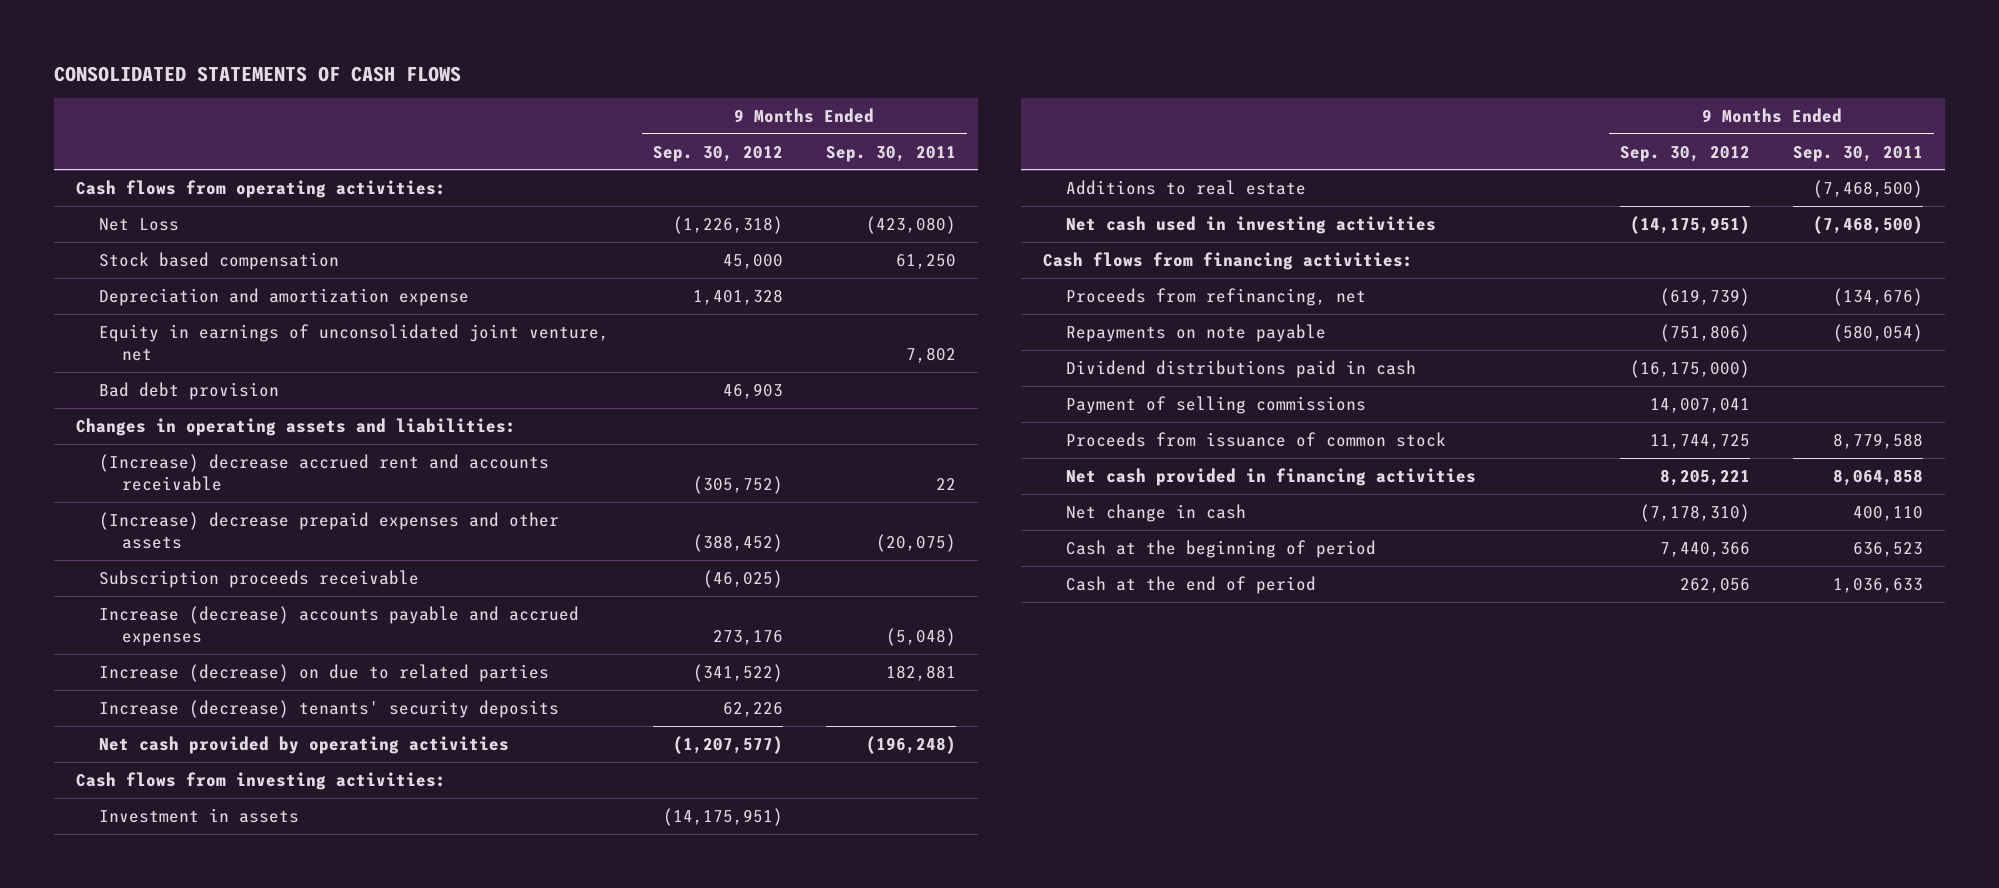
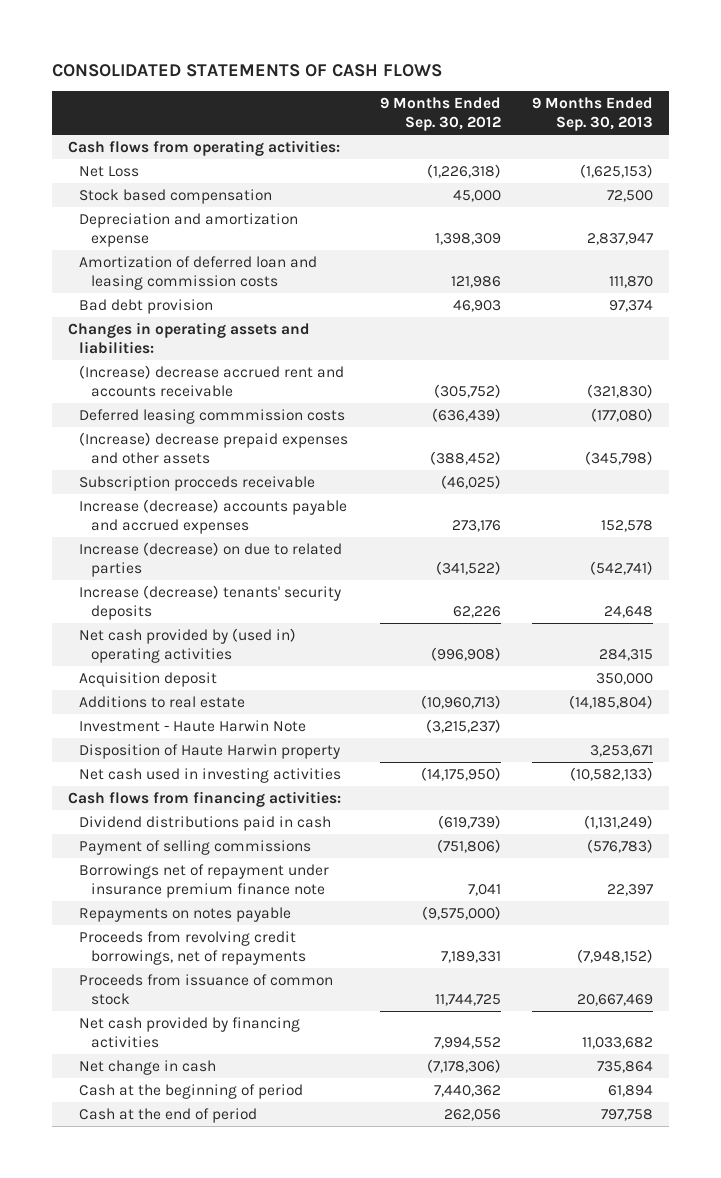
- | 9 Months Ended Sep. 30, 2012 | 9 Months Ended Sep. 30, 2011
+ | 9 Months Ended Sep. 30, 2012 | 9 Months Ended Sep. 30, 2013
- Depreciation and amortization expense | 1,401,328 |
- Equity in earnings of unconsolidated joint venture, net | | 7,802
+ Depreciation and amortization expense | 1,398,309 | 2,837,947
+ Amortization of deferred loan and leasing commission costs | 121,986 | 111,870
+ Deferred leasing commmission costs | (636,439) | (177,080)
- Subscription proceeds receivable | (46,025) |
+ Subscription procceds receivable | (46,025) |
- Net cash provided by operating activities | (1,207,577) | (196,248)
- Cash flows from investing activities:
- Investment in assets | (14,175,951) |
- Additions to real estate | | (7,468,500)
- Net cash used in investing activities | (14,175,951) | (7,468,500)
+ Net cash provided by (used in) operating activities | (996,908) | 284,315
+ Acquisition deposit | | 350,000
+ Additions to real estate | (10,960,713) | (14,185,804)
+ Investment - Haute Harwin Note | (3,215,237) |
+ Disposition of Haute Harwin property | | 3,253,671
+ Net cash used in investing activities | (14,175,950) | (10,582,133)
- Proceeds from refinancing, net | (619,739) | (134,676)
- Repayments on note payable | (751,806) | (580,054)
- Dividend distributions paid in cash | (16,175,000) |
- Payment of selling commissions | 14,007,041 |
+ Dividend distributions paid in cash | (619,739) | (1,131,249)
+ Payment of selling commissions | (751,806) | (576,783)
+ Borrowings net of repayment under insurance premium finance note | 7,041 | 22,397
+ Repayments on notes payable | (9,575,000) |
+ Proceeds from revolving credit borrowings, net of repayments | 7,189,331 | (7,948,152)
- Net cash provided in financing activities | 8,205,221 | 8,064,858
- Net change in cash | (7,178,310) | 400,110
- Cash at the beginning of period | 7,440,366 | 636,523
+ Net cash provided by financing activities | 7,994,552 | 11,033,682
+ Net change in cash | (7,178,306) | 735,864
+ Cash at the beginning of period | 7,440,362 | 61,894

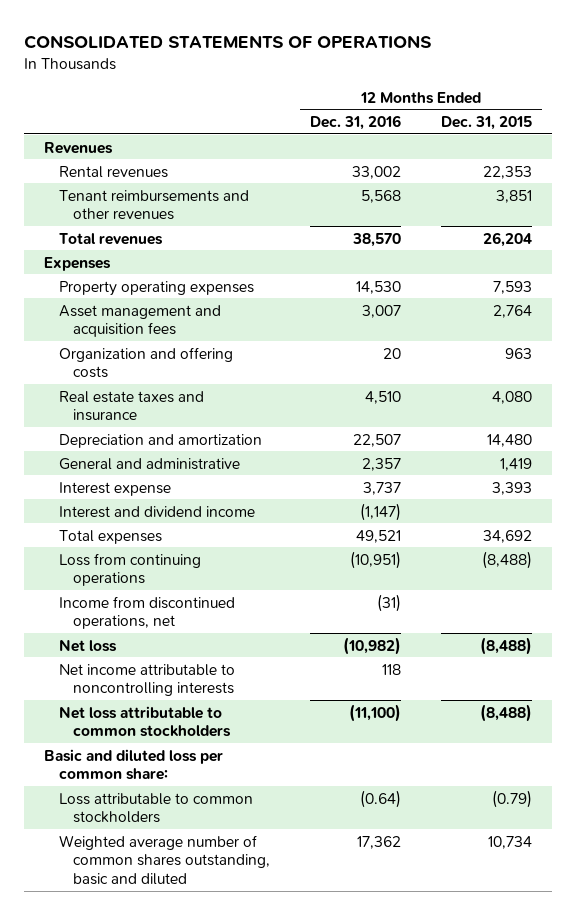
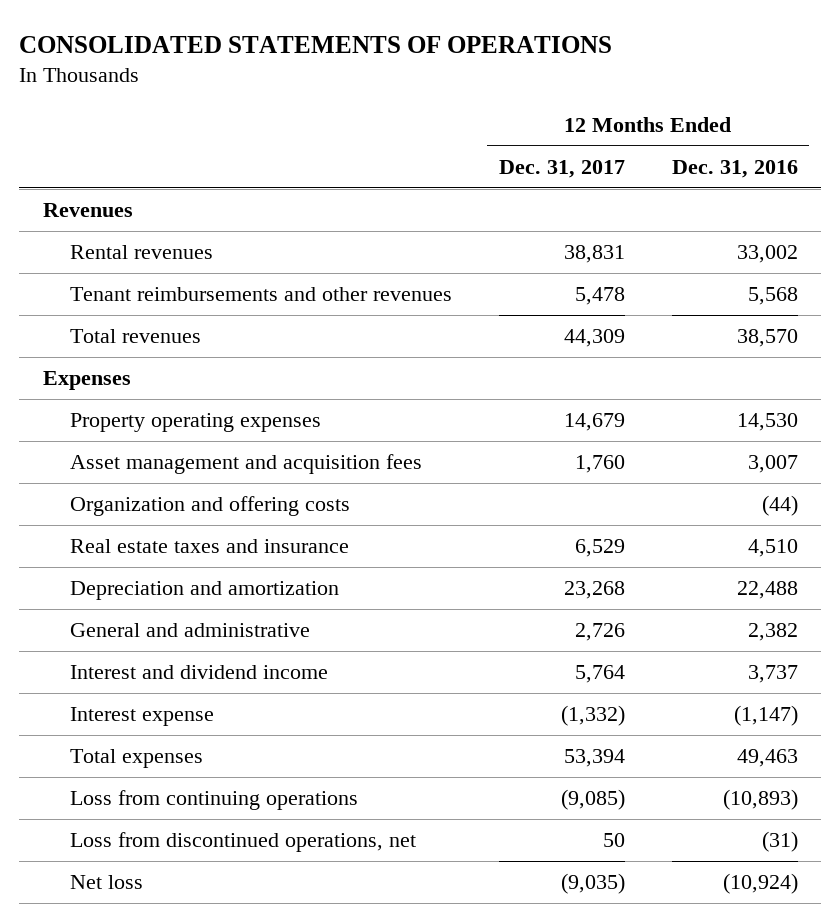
- | 12 Months Ended Dec. 31, 2016 | 12 Months Ended Dec. 31, 2015
+ | 12 Months Ended Dec. 31, 2017 | 12 Months Ended Dec. 31, 2016
- Organization and offering costs | 20 | 963
+ Organization and offering costs | | (44)
- Depreciation and amortization | 22,507 | 14,480
- General and administrative | 2,357 | 1,419
- Interest expense | 3,737 | 3,393
- Interest and dividend income | (1,147) |
- Total expenses | 49,521 | 34,692
- Loss from continuing operations | (10,951) | (8,488)
- Income from discontinued operations, net | (31) |
- Net loss | (10,982) | (8,488)
- Net income attributable to noncontrolling interests | 118 |
- Net loss attributable to common stockholders | (11,100) | (8,488)
- Basic and diluted loss per common share:
- Loss attributable to common stockholders | (0.64) | (0.79)
- Weighted average number of common shares outstanding, basic and diluted | 17,362 | 10,734
+ Depreciation and amortization | 23,268 | 22,488
+ General and administrative | 2,726 | 2,382
+ Interest and dividend income | 5,764 | 3,737
+ Interest expense | (1,332) | (1,147)
+ Total expenses | 53,394 | 49,463
+ Loss from continuing operations | (9,085) | (10,893)
+ Loss from discontinued operations, net | 50 | (31)
+ Net loss | (9,035) | (10,924)

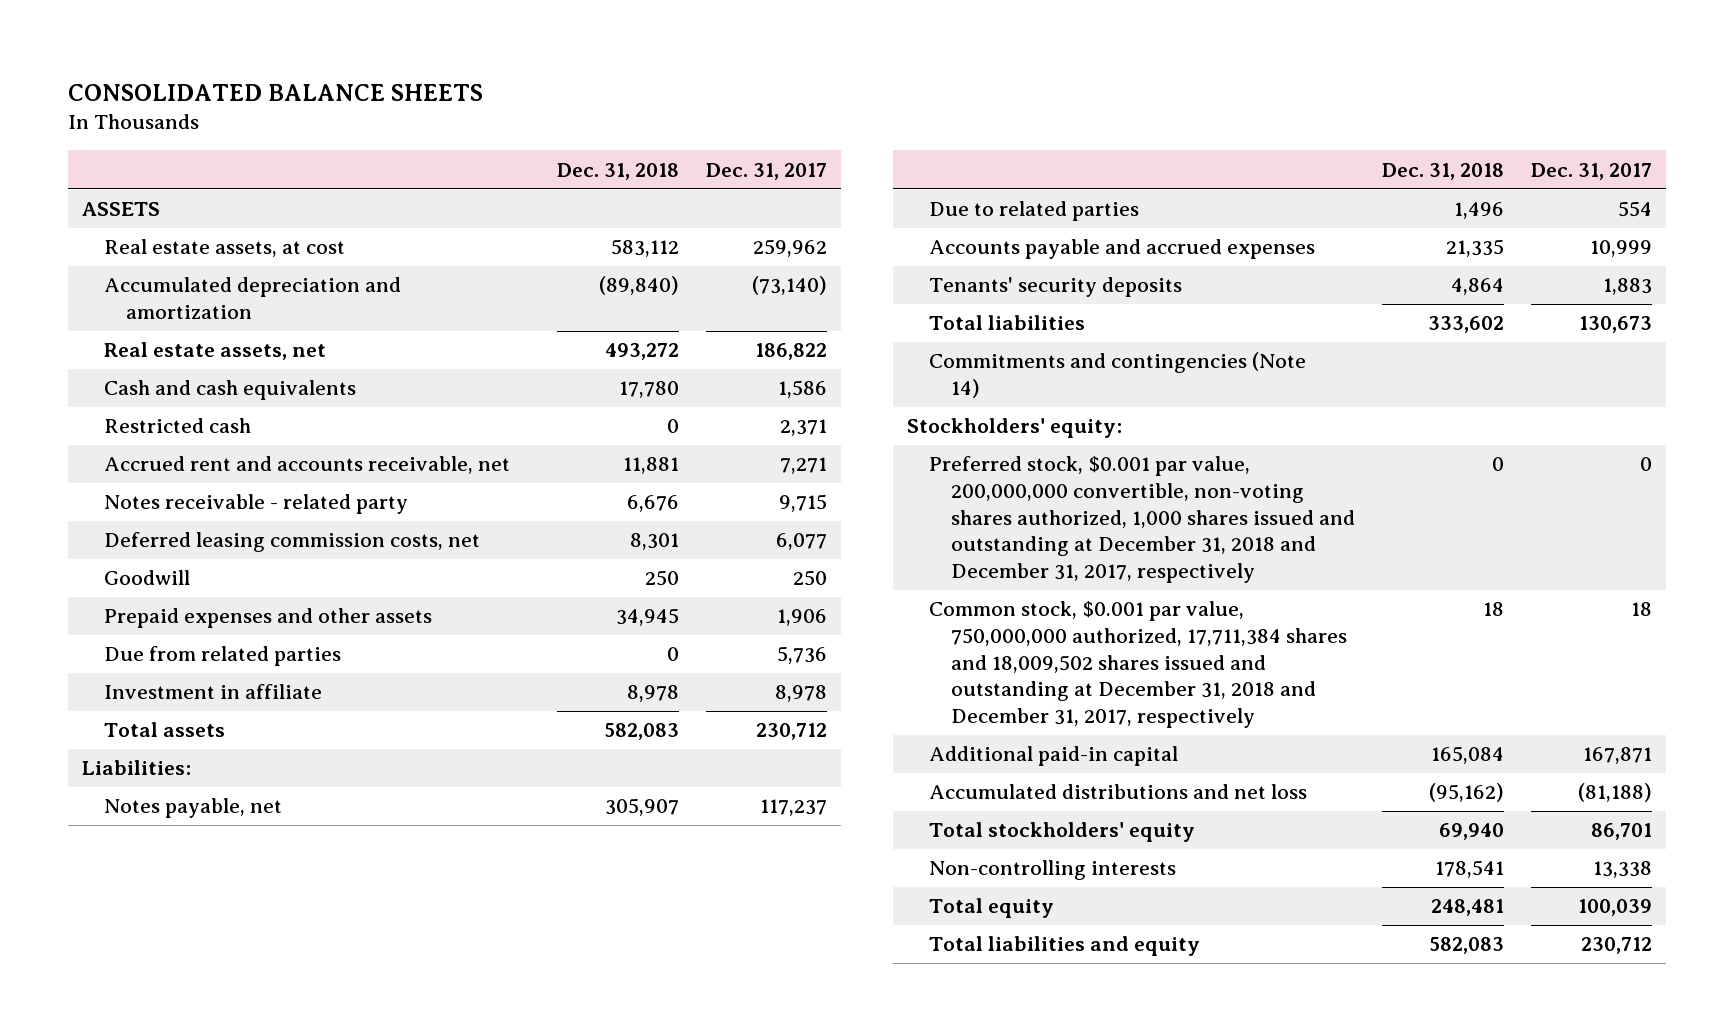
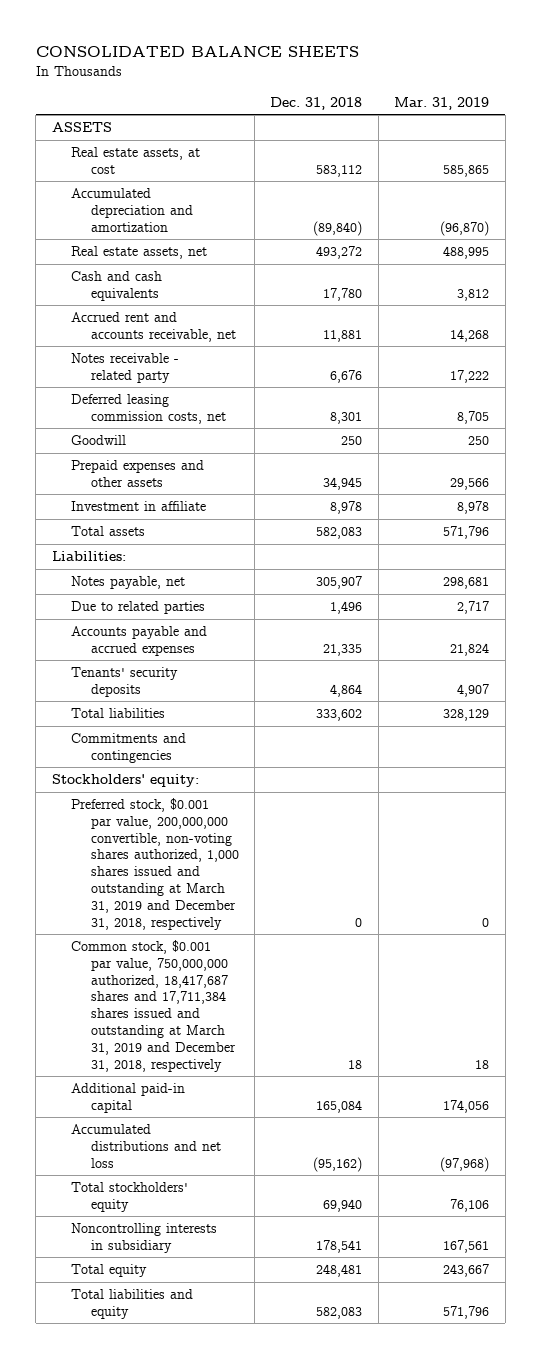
- | Dec. 31, 2018 | Dec. 31, 2017
+ | Dec. 31, 2018 | Mar. 31, 2019
- Restricted cash | 0 | 2,371
- Due from related parties | 0 | 5,736
- Commitments and contingencies (Note 14)
+ Commitments and contingencies
- Preferred stock, $0.001 par value, 200,000,000 convertible, non-voting shares authorized, 1,000 shares issued and outstanding at December 31, 2018 and December 31, 2017, respectively | 0 | 0
- Common stock, $0.001 par value, 750,000,000 authorized, 17,711,384 shares and 18,009,502 shares issued and outstanding at December 31, 2018 and December 31, 2017, respectively | 18 | 18
+ Preferred stock, $0.001 par value, 200,000,000 convertible, non-voting shares authorized, 1,000 shares issued and outstanding at March 31, 2019 and December 31, 2018, respectively | 0 | 0
+ Common stock, $0.001 par value, 750,000,000 authorized, 18,417,687 shares and 17,711,384 shares issued and outstanding at March 31, 2019 and December 31, 2018, respectively | 18 | 18
- Non-controlling interests | 178,541 | 13,338
+ Noncontrolling interests in subsidiary | 178,541 | 167,561

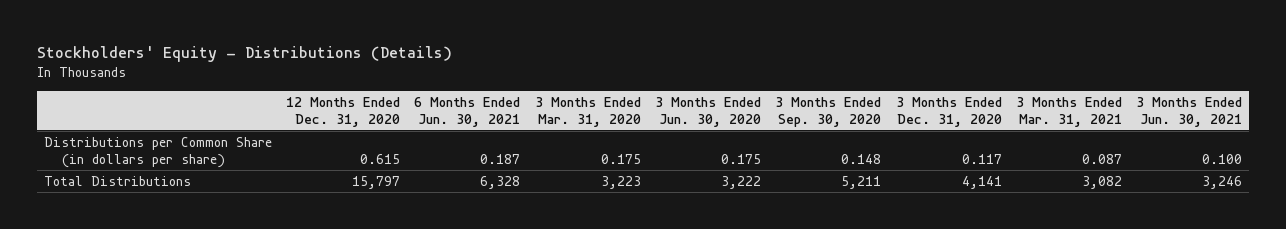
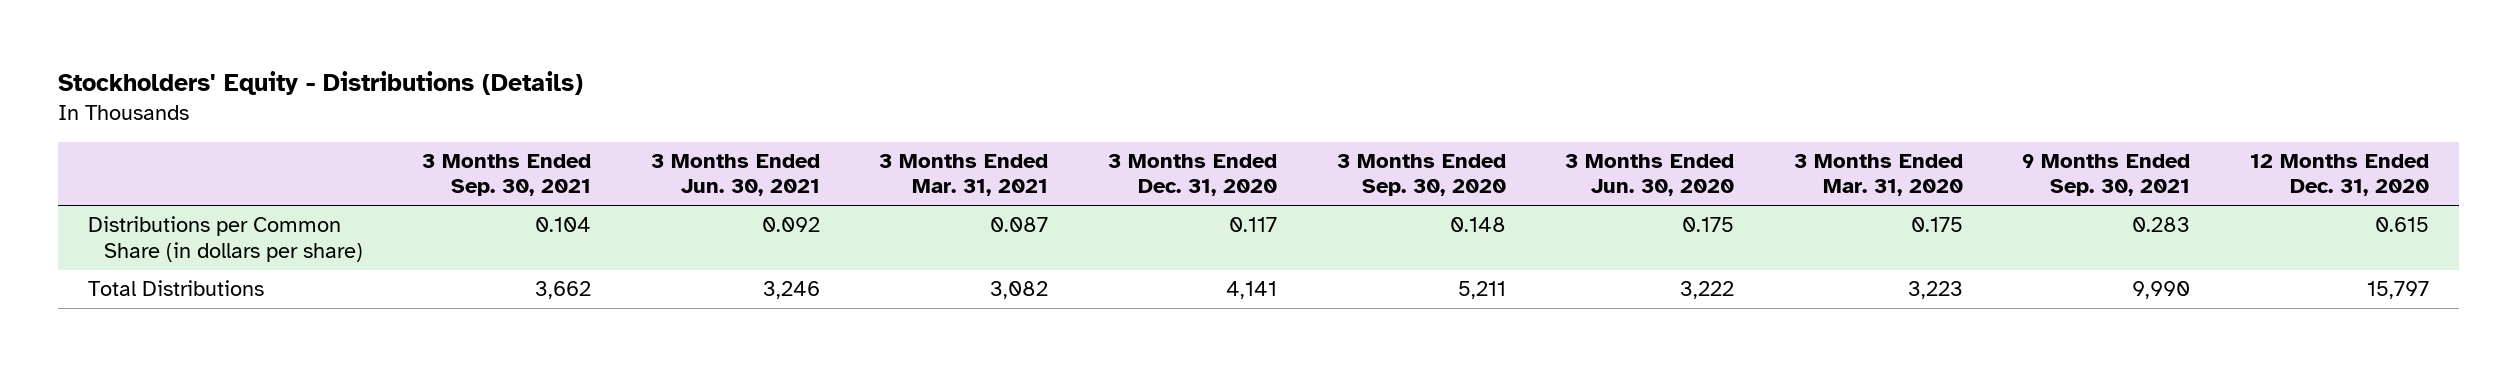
- | 12 Months Ended Dec. 31, 2020 | 6 Months Ended Jun. 30, 2021 | 3 Months Ended Mar. 31, 2020 | 3 Months Ended Jun. 30, 2020 | 3 Months Ended Sep. 30, 2020 | 3 Months Ended Dec. 31, 2020 | 3 Months Ended Mar. 31, 2021 | 3 Months Ended Jun. 30, 2021
+ | 3 Months Ended Sep. 30, 2021 | 3 Months Ended Jun. 30, 2021 | 3 Months Ended Mar. 31, 2021 | 3 Months Ended Dec. 31, 2020 | 3 Months Ended Sep. 30, 2020 | 3 Months Ended Jun. 30, 2020 | 3 Months Ended Mar. 31, 2020 | 9 Months Ended Sep. 30, 2021 | 12 Months Ended Dec. 31, 2020
- Distributions per Common Share (in dollars per share) | 0.615 | 0.187 | 0.175 | 0.175 | 0.148 | 0.117 | 0.087 | 0.100
+ Distributions per Common Share (in dollars per share) | 0.104 | 0.092 | 0.087 | 0.117 | 0.148 | 0.175 | 0.175 | 0.283 | 0.615

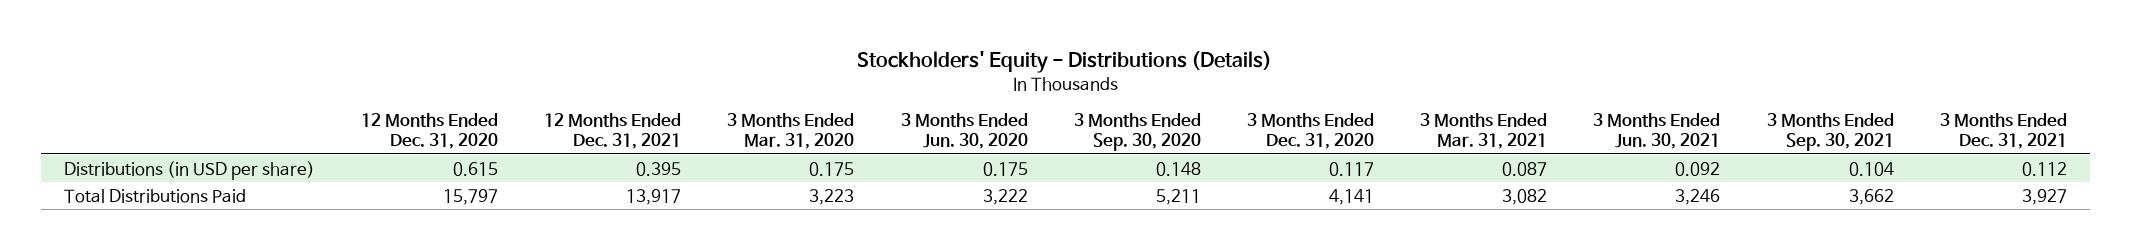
- | 3 Months Ended Sep. 30, 2021 | 3 Months Ended Jun. 30, 2021 | 3 Months Ended Mar. 31, 2021 | 3 Months Ended Dec. 31, 2020 | 3 Months Ended Sep. 30, 2020 | 3 Months Ended Jun. 30, 2020 | 3 Months Ended Mar. 31, 2020 | 9 Months Ended Sep. 30, 2021 | 12 Months Ended Dec. 31, 2020
+ | 12 Months Ended Dec. 31, 2020 | 12 Months Ended Dec. 31, 2021 | 3 Months Ended Mar. 31, 2020 | 3 Months Ended Jun. 30, 2020 | 3 Months Ended Sep. 30, 2020 | 3 Months Ended Dec. 31, 2020 | 3 Months Ended Mar. 31, 2021 | 3 Months Ended Jun. 30, 2021 | 3 Months Ended Sep. 30, 2021 | 3 Months Ended Dec. 31, 2021
- Distributions per Common Share (in dollars per share) | 0.104 | 0.092 | 0.087 | 0.117 | 0.148 | 0.175 | 0.175 | 0.283 | 0.615
- Total Distributions | 3,662 | 3,246 | 3,082 | 4,141 | 5,211 | 3,222 | 3,223 | 9,990 | 15,797
+ Distributions (in USD per share) | 0.615 | 0.395 | 0.175 | 0.175 | 0.148 | 0.117 | 0.087 | 0.092 | 0.104 | 0.112
+ Total Distributions Paid | 15,797 | 13,917 | 3,223 | 3,222 | 5,211 | 4,141 | 3,082 | 3,246 | 3,662 | 3,927

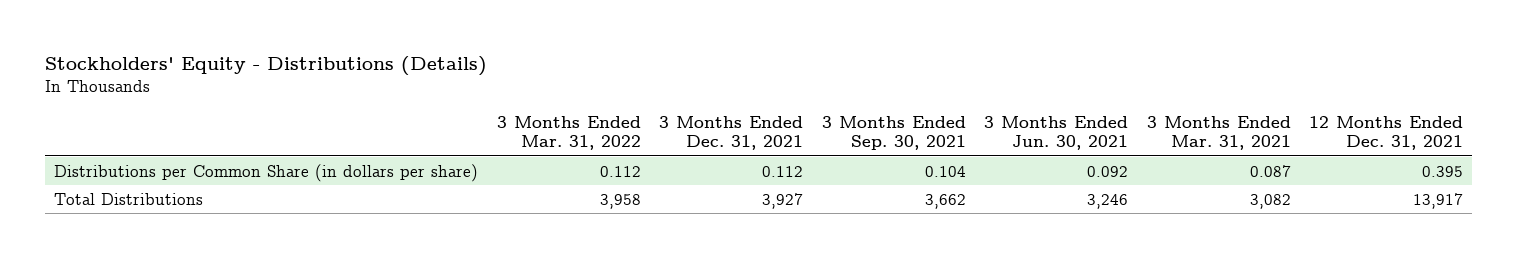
- | 12 Months Ended Dec. 31, 2020 | 12 Months Ended Dec. 31, 2021 | 3 Months Ended Mar. 31, 2020 | 3 Months Ended Jun. 30, 2020 | 3 Months Ended Sep. 30, 2020 | 3 Months Ended Dec. 31, 2020 | 3 Months Ended Mar. 31, 2021 | 3 Months Ended Jun. 30, 2021 | 3 Months Ended Sep. 30, 2021 | 3 Months Ended Dec. 31, 2021
+ | 3 Months Ended Mar. 31, 2022 | 3 Months Ended Dec. 31, 2021 | 3 Months Ended Sep. 30, 2021 | 3 Months Ended Jun. 30, 2021 | 3 Months Ended Mar. 31, 2021 | 12 Months Ended Dec. 31, 2021
- Distributions (in USD per share) | 0.615 | 0.395 | 0.175 | 0.175 | 0.148 | 0.117 | 0.087 | 0.092 | 0.104 | 0.112
- Total Distributions Paid | 15,797 | 13,917 | 3,223 | 3,222 | 5,211 | 4,141 | 3,082 | 3,246 | 3,662 | 3,927
+ Distributions per Common Share (in dollars per share) | 0.112 | 0.112 | 0.104 | 0.092 | 0.087 | 0.395
+ Total Distributions | 3,958 | 3,927 | 3,662 | 3,246 | 3,082 | 13,917

